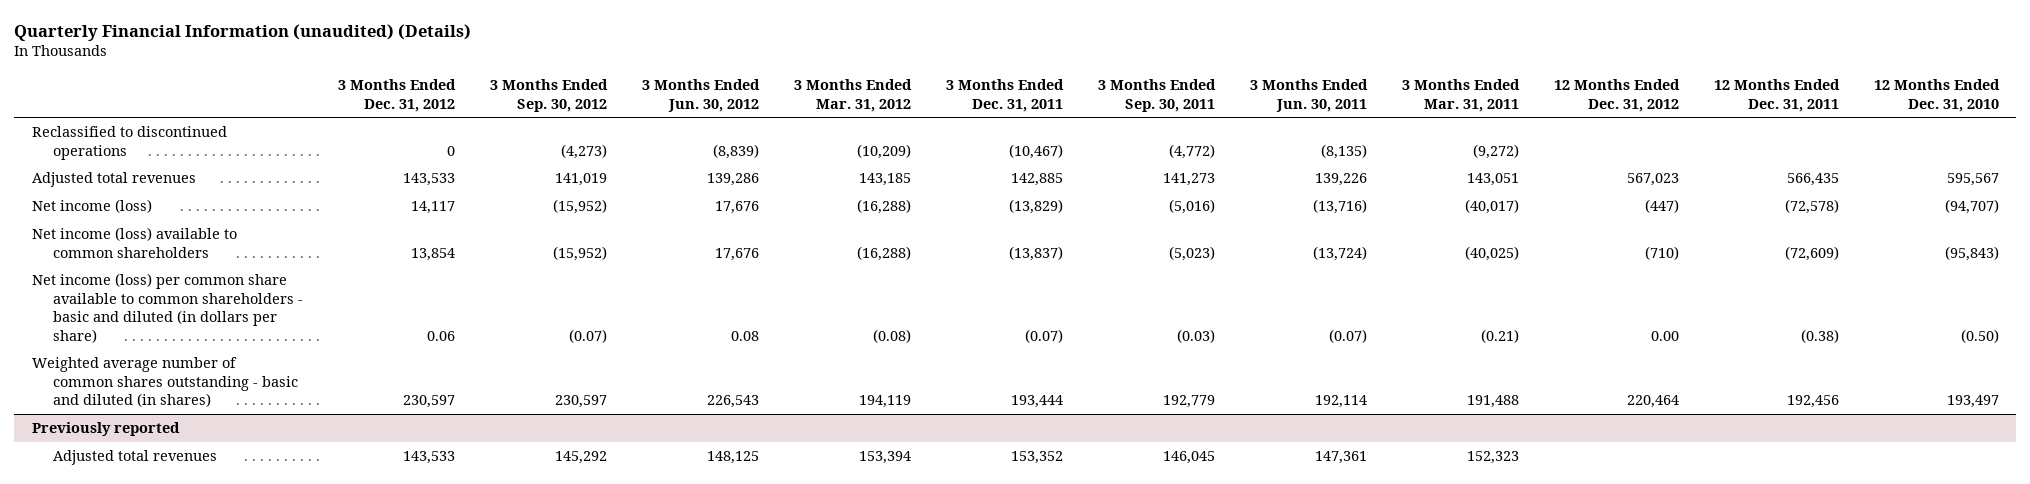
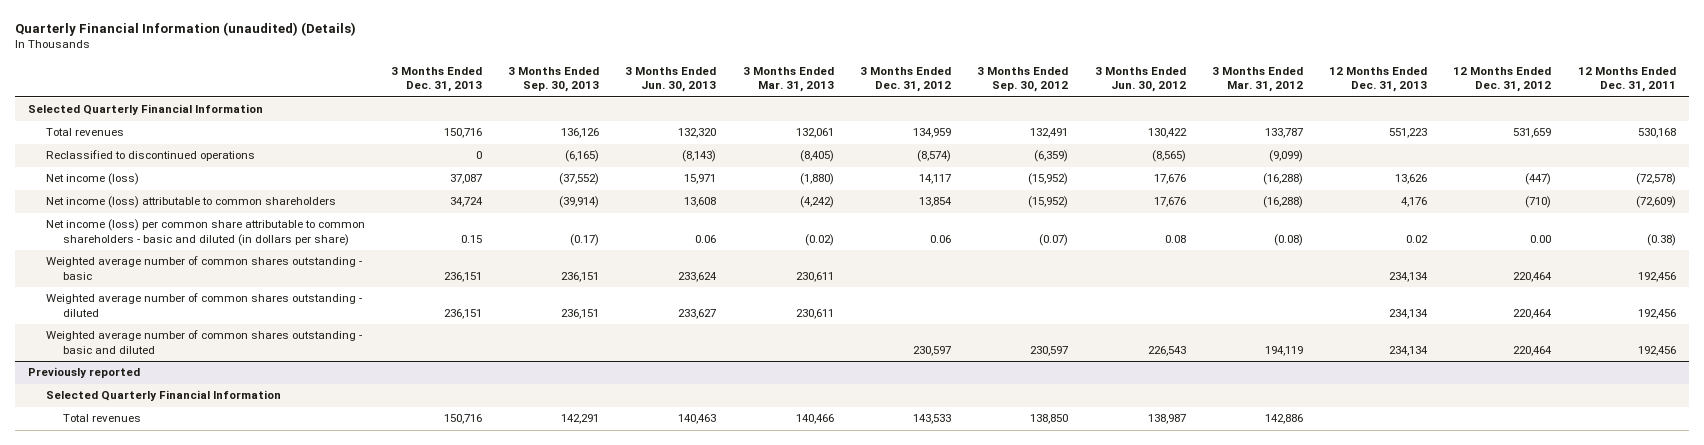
- | 3 Months Ended Dec. 31, 2012 | 3 Months Ended Sep. 30, 2012 | 3 Months Ended Jun. 30, 2012 | 3 Months Ended Mar. 31, 2012 | 3 Months Ended Dec. 31, 2011 | 3 Months Ended Sep. 30, 2011 | 3 Months Ended Jun. 30, 2011 | 3 Months Ended Mar. 31, 2011 | 12 Months Ended Dec. 31, 2012 | 12 Months Ended Dec. 31, 2011 | 12 Months Ended Dec. 31, 2010
+ | 3 Months Ended Dec. 31, 2013 | 3 Months Ended Sep. 30, 2013 | 3 Months Ended Jun. 30, 2013 | 3 Months Ended Mar. 31, 2013 | 3 Months Ended Dec. 31, 2012 | 3 Months Ended Sep. 30, 2012 | 3 Months Ended Jun. 30, 2012 | 3 Months Ended Mar. 31, 2012 | 12 Months Ended Dec. 31, 2013 | 12 Months Ended Dec. 31, 2012 | 12 Months Ended Dec. 31, 2011
- Reclassified to discontinued operations | 0 | (4,273) | (8,839) | (10,209) | (10,467) | (4,772) | (8,135) | (9,272) | | |
- Adjusted total revenues | 143,533 | 141,019 | 139,286 | 143,185 | 142,885 | 141,273 | 139,226 | 143,051 | 567,023 | 566,435 | 595,567
+ Selected Quarterly Financial Information
+ Total revenues | 150,716 | 136,126 | 132,320 | 132,061 | 134,959 | 132,491 | 130,422 | 133,787 | 551,223 | 531,659 | 530,168
+ Reclassified to discontinued operations | 0 | (6,165) | (8,143) | (8,405) | (8,574) | (6,359) | (8,565) | (9,099) | | |
- Net income (loss) available to common shareholders | 13,854 | (15,952) | 17,676 | (16,288) | (13,837) | (5,023) | (13,724) | (40,025) | (710) | (72,609) | (95,843)
- Net income (loss) per common share available to common shareholders - basic and diluted (in dollars per share) | 0.06 | (0.07) | 0.08 | (0.08) | (0.07) | (0.03) | (0.07) | (0.21) | 0.00 | (0.38) | (0.50)
- Weighted average number of common shares outstanding - basic and diluted (in shares) | 230,597 | 230,597 | 226,543 | 194,119 | 193,444 | 192,779 | 192,114 | 191,488 | 220,464 | 192,456 | 193,497
+ Net income (loss) attributable to common shareholders | 34,724 | (39,914) | 13,608 | (4,242) | 13,854 | (15,952) | 17,676 | (16,288) | 4,176 | (710) | (72,609)
+ Net income (loss) per common share attributable to common shareholders - basic and diluted (in dollars per share) | 0.15 | (0.17) | 0.06 | (0.02) | 0.06 | (0.07) | 0.08 | (0.08) | 0.02 | 0.00 | (0.38)
+ Weighted average number of common shares outstanding - basic | 236,151 | 236,151 | 233,624 | 230,611 | | | | | 234,134 | 220,464 | 192,456
+ Weighted average number of common shares outstanding - diluted | 236,151 | 236,151 | 233,627 | 230,611 | | | | | 234,134 | 220,464 | 192,456
+ Weighted average number of common shares outstanding - basic and diluted | | | | | 230,597 | 230,597 | 226,543 | 194,119 | 234,134 | 220,464 | 192,456
@ Previously reported
- Adjusted total revenues | 143,533 | 145,292 | 148,125 | 153,394 | 153,352 | 146,045 | 147,361 | 152,323 | | |
+ Selected Quarterly Financial Information
+ Total revenues | 150,716 | 142,291 | 140,463 | 140,466 | 143,533 | 138,850 | 138,987 | 142,886 | | |

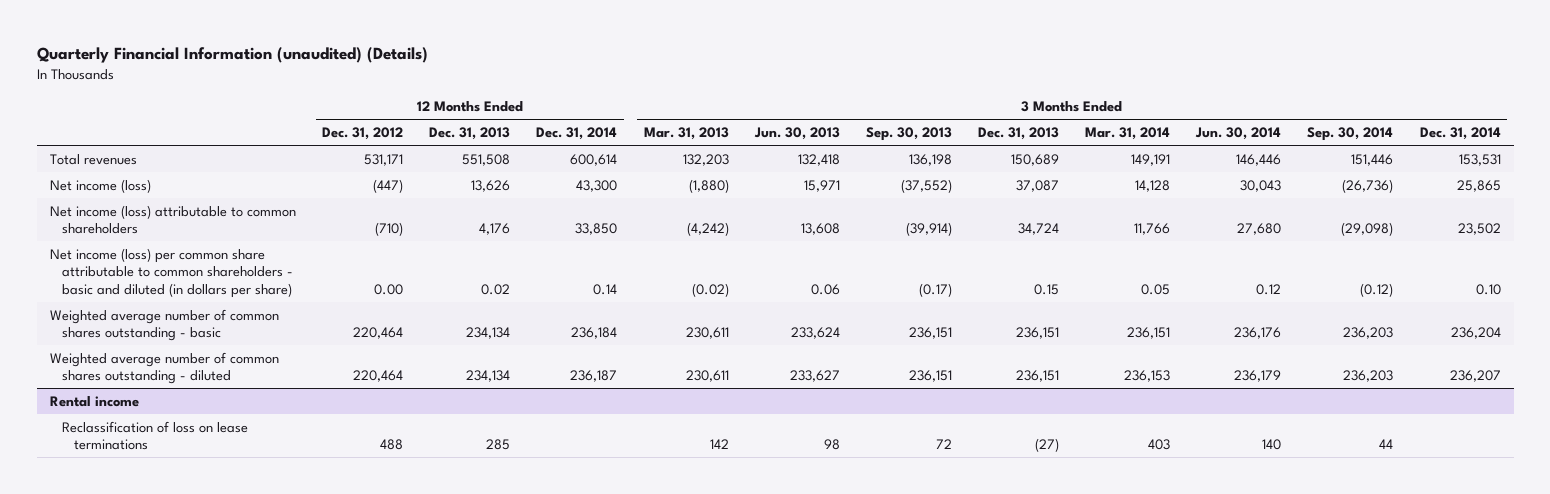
- | 3 Months Ended Dec. 31, 2013 | 3 Months Ended Sep. 30, 2013 | 3 Months Ended Jun. 30, 2013 | 3 Months Ended Mar. 31, 2013 | 3 Months Ended Dec. 31, 2012 | 3 Months Ended Sep. 30, 2012 | 3 Months Ended Jun. 30, 2012 | 3 Months Ended Mar. 31, 2012 | 12 Months Ended Dec. 31, 2013 | 12 Months Ended Dec. 31, 2012 | 12 Months Ended Dec. 31, 2011
+ | 12 Months Ended Dec. 31, 2012 | 12 Months Ended Dec. 31, 2013 | 12 Months Ended Dec. 31, 2014 | 3 Months Ended Mar. 31, 2013 | 3 Months Ended Jun. 30, 2013 | 3 Months Ended Sep. 30, 2013 | 3 Months Ended Dec. 31, 2013 | 3 Months Ended Mar. 31, 2014 | 3 Months Ended Jun. 30, 2014 | 3 Months Ended Sep. 30, 2014 | 3 Months Ended Dec. 31, 2014
- Selected Quarterly Financial Information
- Total revenues | 150,716 | 136,126 | 132,320 | 132,061 | 134,959 | 132,491 | 130,422 | 133,787 | 551,223 | 531,659 | 530,168
- Reclassified to discontinued operations | 0 | (6,165) | (8,143) | (8,405) | (8,574) | (6,359) | (8,565) | (9,099) | | |
+ Total revenues | 531,171 | 551,508 | 600,614 | 132,203 | 132,418 | 136,198 | 150,689 | 149,191 | 146,446 | 151,446 | 153,531
- Weighted average number of common shares outstanding - basic and diluted | | | | | 230,597 | 230,597 | 226,543 | 194,119 | 234,134 | 220,464 | 192,456
- Previously reported
- Selected Quarterly Financial Information
- Total revenues | 150,716 | 142,291 | 140,463 | 140,466 | 143,533 | 138,850 | 138,987 | 142,886 | | |
+ Rental income
+ Reclassification of loss on lease terminations | 488 | 285 | | 142 | 98 | 72 | (27) | 403 | 140 | 44 |

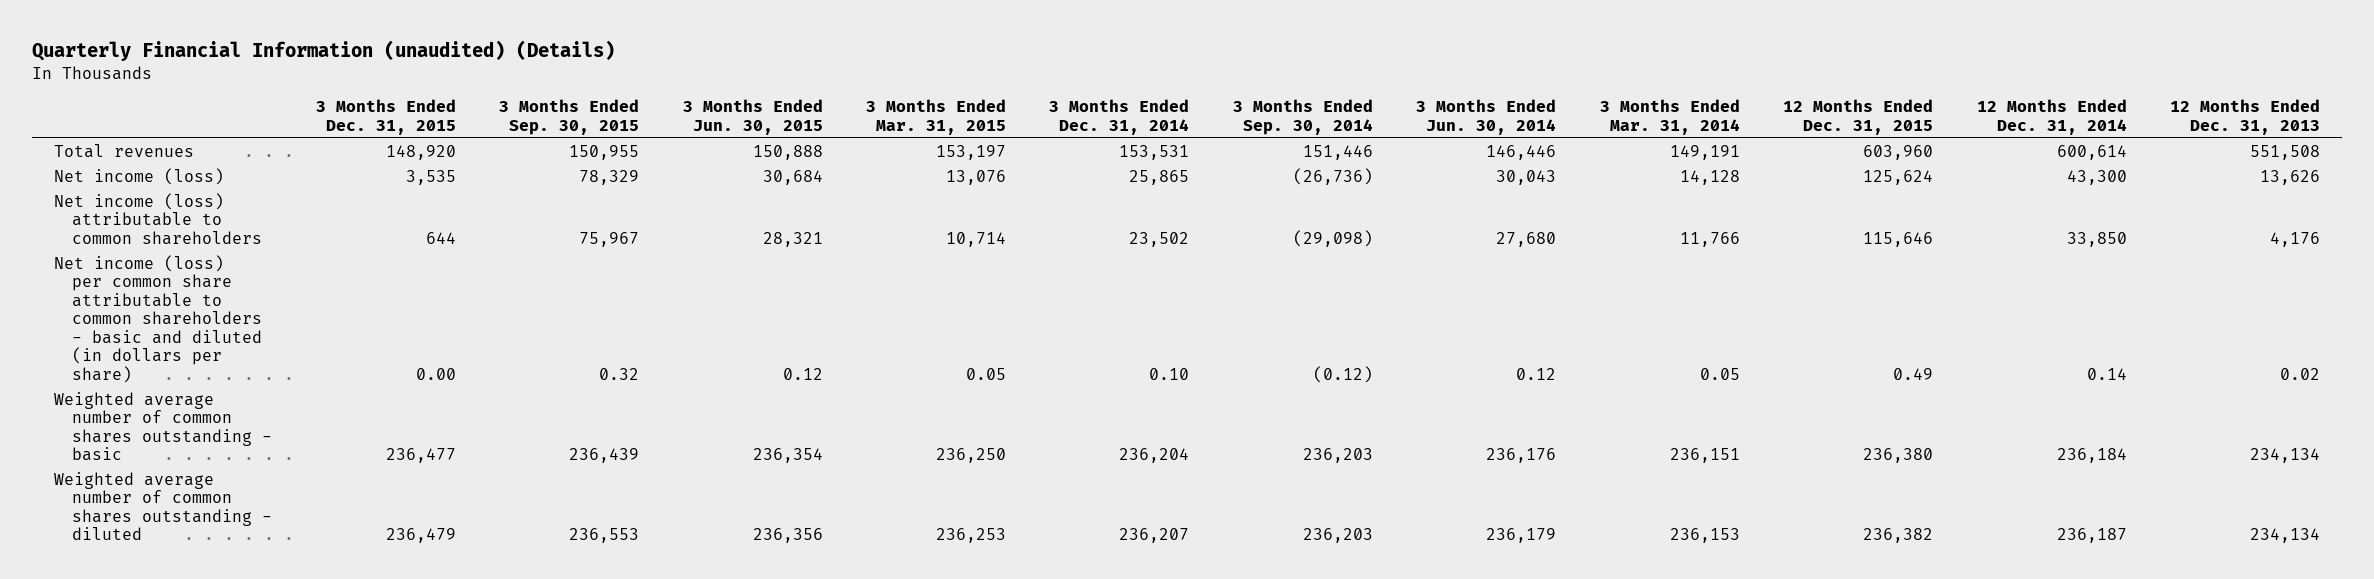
- | 12 Months Ended Dec. 31, 2012 | 12 Months Ended Dec. 31, 2013 | 12 Months Ended Dec. 31, 2014 | 3 Months Ended Mar. 31, 2013 | 3 Months Ended Jun. 30, 2013 | 3 Months Ended Sep. 30, 2013 | 3 Months Ended Dec. 31, 2013 | 3 Months Ended Mar. 31, 2014 | 3 Months Ended Jun. 30, 2014 | 3 Months Ended Sep. 30, 2014 | 3 Months Ended Dec. 31, 2014
+ | 3 Months Ended Dec. 31, 2015 | 3 Months Ended Sep. 30, 2015 | 3 Months Ended Jun. 30, 2015 | 3 Months Ended Mar. 31, 2015 | 3 Months Ended Dec. 31, 2014 | 3 Months Ended Sep. 30, 2014 | 3 Months Ended Jun. 30, 2014 | 3 Months Ended Mar. 31, 2014 | 12 Months Ended Dec. 31, 2015 | 12 Months Ended Dec. 31, 2014 | 12 Months Ended Dec. 31, 2013
- Rental income
- Reclassification of loss on lease terminations | 488 | 285 | | 142 | 98 | 72 | (27) | 403 | 140 | 44 |

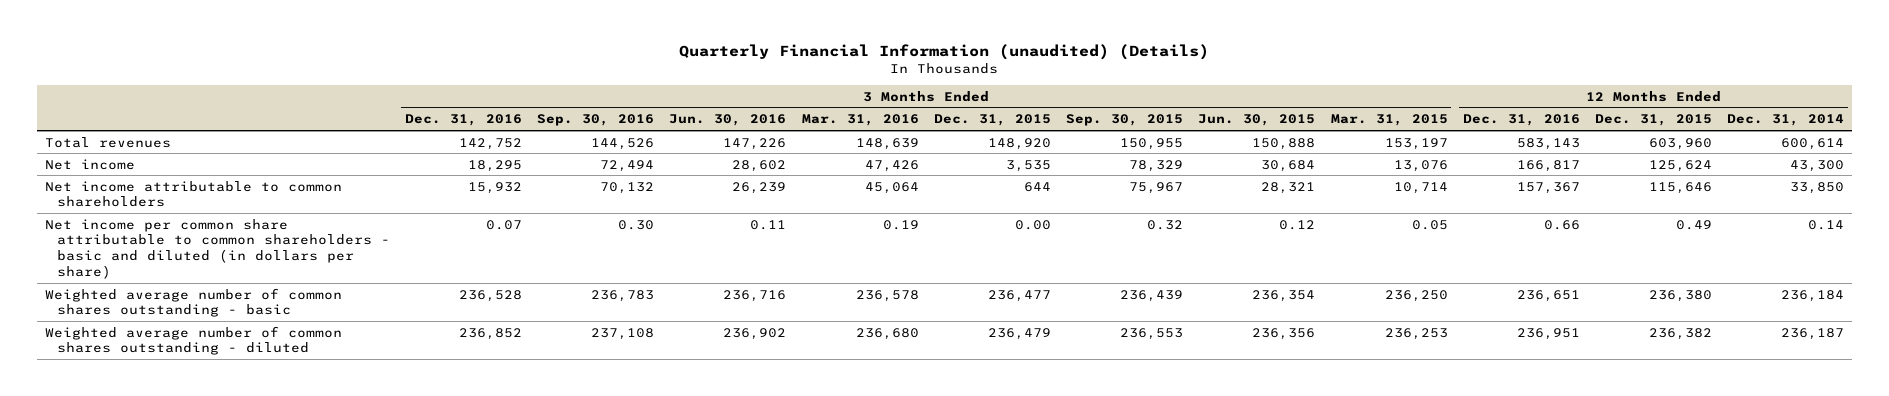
- | 3 Months Ended Dec. 31, 2015 | 3 Months Ended Sep. 30, 2015 | 3 Months Ended Jun. 30, 2015 | 3 Months Ended Mar. 31, 2015 | 3 Months Ended Dec. 31, 2014 | 3 Months Ended Sep. 30, 2014 | 3 Months Ended Jun. 30, 2014 | 3 Months Ended Mar. 31, 2014 | 12 Months Ended Dec. 31, 2015 | 12 Months Ended Dec. 31, 2014 | 12 Months Ended Dec. 31, 2013
+ | 3 Months Ended Dec. 31, 2016 | 3 Months Ended Sep. 30, 2016 | 3 Months Ended Jun. 30, 2016 | 3 Months Ended Mar. 31, 2016 | 3 Months Ended Dec. 31, 2015 | 3 Months Ended Sep. 30, 2015 | 3 Months Ended Jun. 30, 2015 | 3 Months Ended Mar. 31, 2015 | 12 Months Ended Dec. 31, 2016 | 12 Months Ended Dec. 31, 2015 | 12 Months Ended Dec. 31, 2014
- Net income (loss) | 3,535 | 78,329 | 30,684 | 13,076 | 25,865 | (26,736) | 30,043 | 14,128 | 125,624 | 43,300 | 13,626
- Net income (loss) attributable to common shareholders | 644 | 75,967 | 28,321 | 10,714 | 23,502 | (29,098) | 27,680 | 11,766 | 115,646 | 33,850 | 4,176
- Net income (loss) per common share attributable to common shareholders - basic and diluted (in dollars per share) | 0.00 | 0.32 | 0.12 | 0.05 | 0.10 | (0.12) | 0.12 | 0.05 | 0.49 | 0.14 | 0.02
+ Net income | 18,295 | 72,494 | 28,602 | 47,426 | 3,535 | 78,329 | 30,684 | 13,076 | 166,817 | 125,624 | 43,300
+ Net income attributable to common shareholders | 15,932 | 70,132 | 26,239 | 45,064 | 644 | 75,967 | 28,321 | 10,714 | 157,367 | 115,646 | 33,850
+ Net income per common share attributable to common shareholders - basic and diluted (in dollars per share) | 0.07 | 0.30 | 0.11 | 0.19 | 0.00 | 0.32 | 0.12 | 0.05 | 0.66 | 0.49 | 0.14

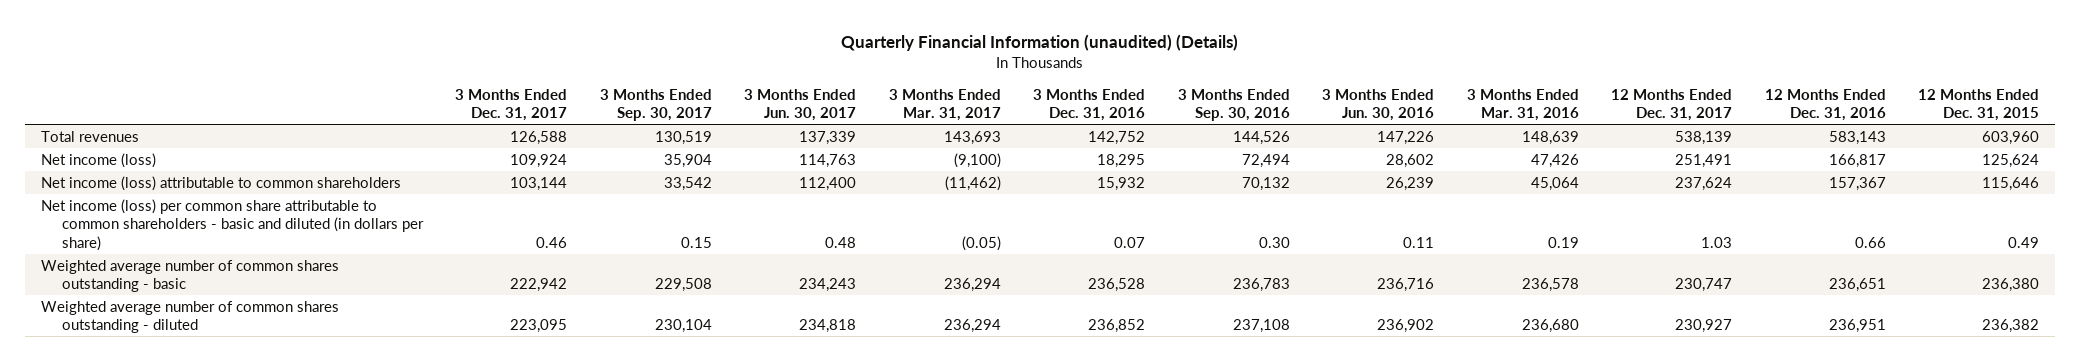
- | 3 Months Ended Dec. 31, 2016 | 3 Months Ended Sep. 30, 2016 | 3 Months Ended Jun. 30, 2016 | 3 Months Ended Mar. 31, 2016 | 3 Months Ended Dec. 31, 2015 | 3 Months Ended Sep. 30, 2015 | 3 Months Ended Jun. 30, 2015 | 3 Months Ended Mar. 31, 2015 | 12 Months Ended Dec. 31, 2016 | 12 Months Ended Dec. 31, 2015 | 12 Months Ended Dec. 31, 2014
+ | 3 Months Ended Dec. 31, 2017 | 3 Months Ended Sep. 30, 2017 | 3 Months Ended Jun. 30, 2017 | 3 Months Ended Mar. 31, 2017 | 3 Months Ended Dec. 31, 2016 | 3 Months Ended Sep. 30, 2016 | 3 Months Ended Jun. 30, 2016 | 3 Months Ended Mar. 31, 2016 | 12 Months Ended Dec. 31, 2017 | 12 Months Ended Dec. 31, 2016 | 12 Months Ended Dec. 31, 2015
- Net income | 18,295 | 72,494 | 28,602 | 47,426 | 3,535 | 78,329 | 30,684 | 13,076 | 166,817 | 125,624 | 43,300
- Net income attributable to common shareholders | 15,932 | 70,132 | 26,239 | 45,064 | 644 | 75,967 | 28,321 | 10,714 | 157,367 | 115,646 | 33,850
- Net income per common share attributable to common shareholders - basic and diluted (in dollars per share) | 0.07 | 0.30 | 0.11 | 0.19 | 0.00 | 0.32 | 0.12 | 0.05 | 0.66 | 0.49 | 0.14
+ Net income (loss) | 109,924 | 35,904 | 114,763 | (9,100) | 18,295 | 72,494 | 28,602 | 47,426 | 251,491 | 166,817 | 125,624
+ Net income (loss) attributable to common shareholders | 103,144 | 33,542 | 112,400 | (11,462) | 15,932 | 70,132 | 26,239 | 45,064 | 237,624 | 157,367 | 115,646
+ Net income (loss) per common share attributable to common shareholders - basic and diluted (in dollars per share) | 0.46 | 0.15 | 0.48 | (0.05) | 0.07 | 0.30 | 0.11 | 0.19 | 1.03 | 0.66 | 0.49

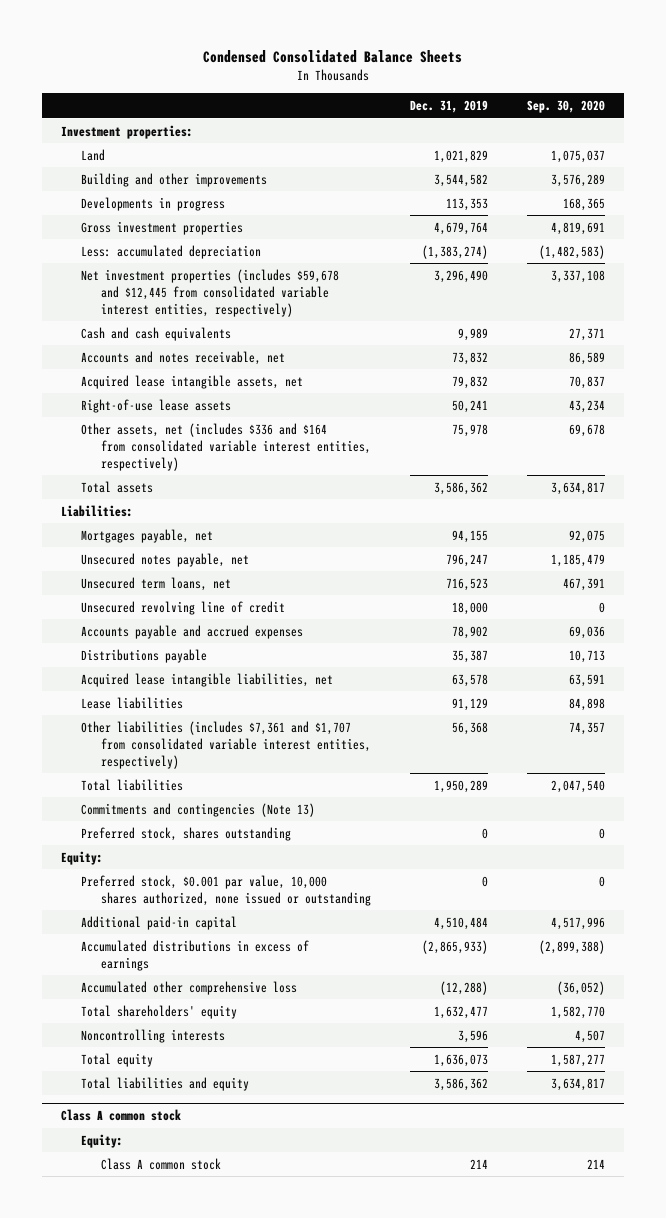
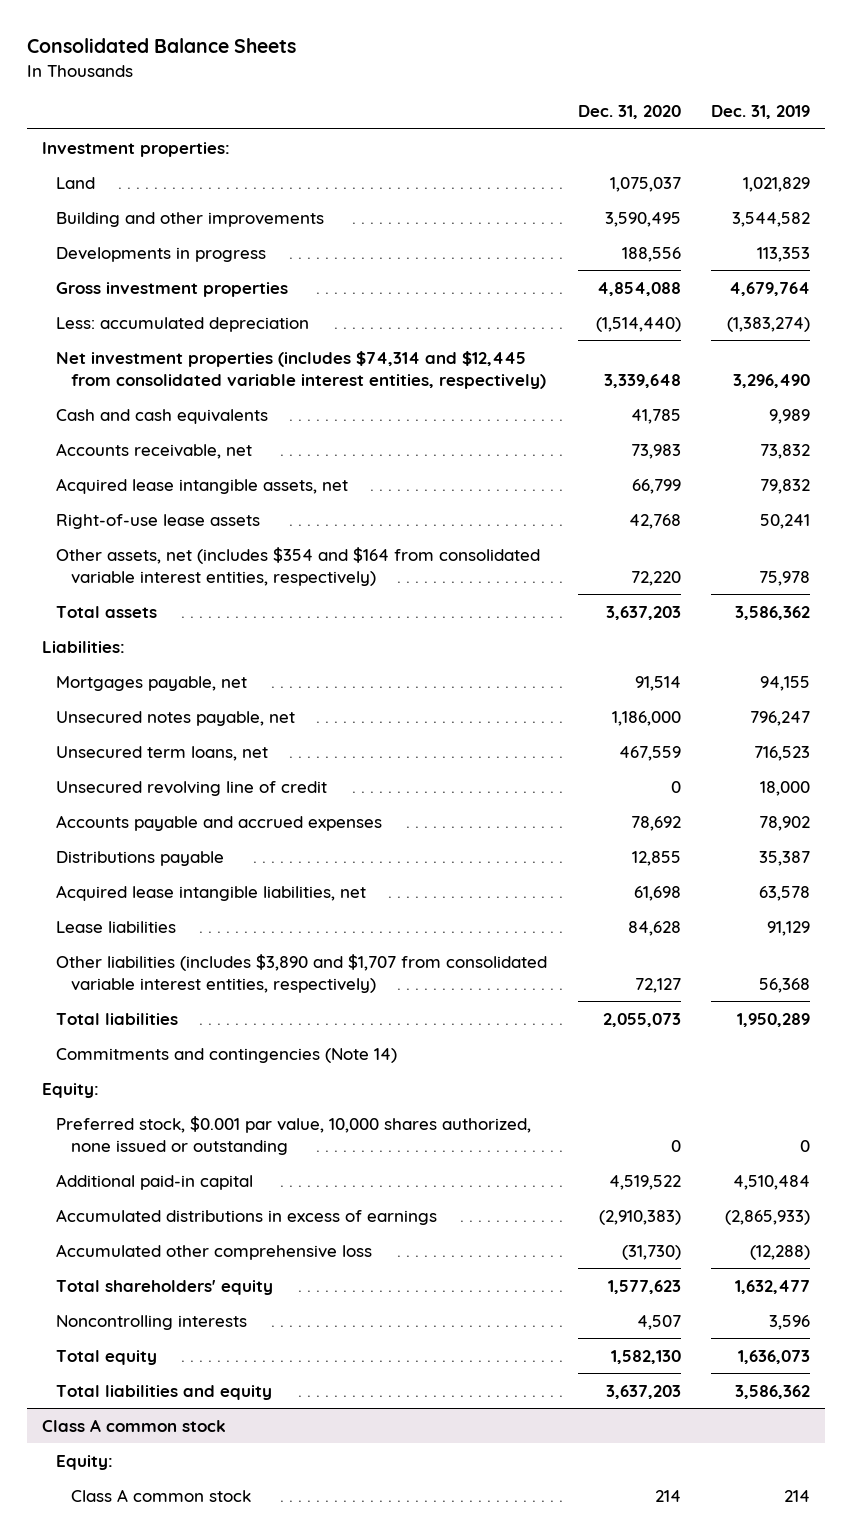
- Condensed Consolidated Balance Sheets
+ Consolidated Balance Sheets
- | Dec. 31, 2019 | Sep. 30, 2020
+ | Dec. 31, 2020 | Dec. 31, 2019
- Net investment properties (includes $59,678 and $12,445 from consolidated variable interest entities, respectively) | 3,296,490 | 3,337,108
+ Net investment properties (includes $74,314 and $12,445 from consolidated variable interest entities, respectively) | 3,339,648 | 3,296,490
- Accounts and notes receivable, net | 73,832 | 86,589
+ Accounts receivable, net | 73,983 | 73,832
- Other assets, net (includes $336 and $164 from consolidated variable interest entities, respectively) | 75,978 | 69,678
+ Other assets, net (includes $354 and $164 from consolidated variable interest entities, respectively) | 72,220 | 75,978
- Other liabilities (includes $7,361 and $1,707 from consolidated variable interest entities, respectively) | 56,368 | 74,357
+ Other liabilities (includes $3,890 and $1,707 from consolidated variable interest entities, respectively) | 72,127 | 56,368
- Commitments and contingencies (Note 13)
- Preferred stock, shares outstanding | 0 | 0
+ Commitments and contingencies (Note 14)

